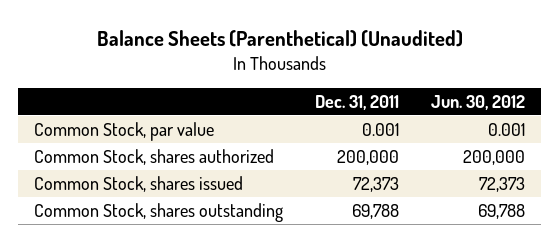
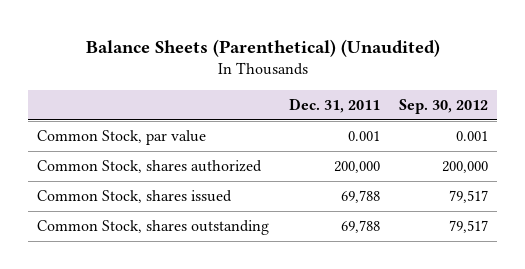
- | Dec. 31, 2011 | Jun. 30, 2012
+ | Dec. 31, 2011 | Sep. 30, 2012
- Common Stock, shares issued | 72,373 | 72,373
+ Common Stock, shares issued | 69,788 | 79,517

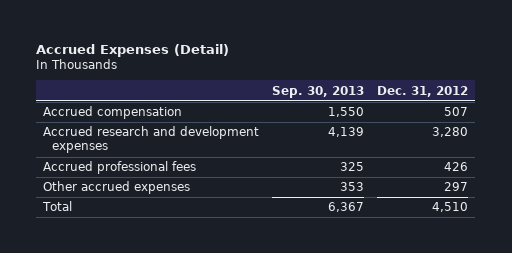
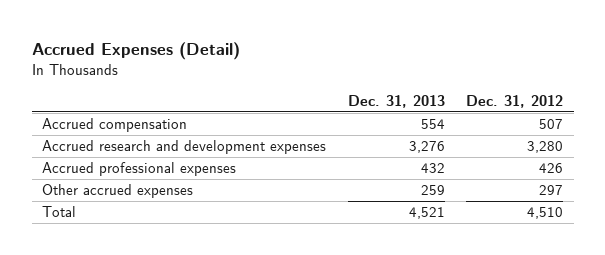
- | Sep. 30, 2013 | Dec. 31, 2012
+ | Dec. 31, 2013 | Dec. 31, 2012
- Accrued professional fees | 325 | 426
+ Accrued professional expenses | 432 | 426

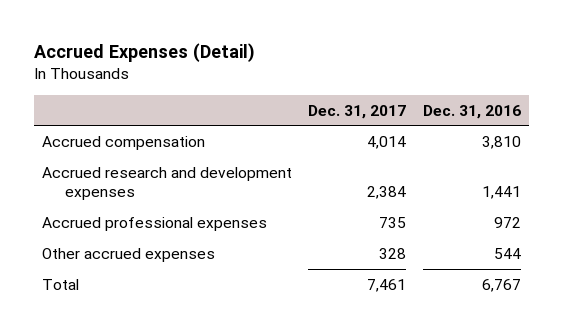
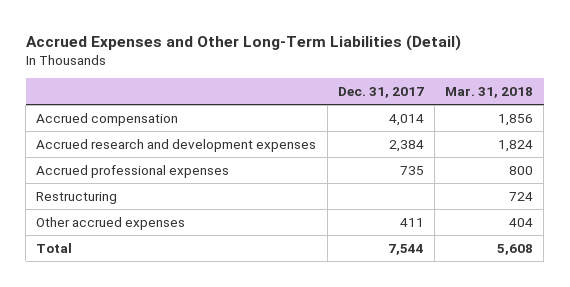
- Accrued Expenses (Detail)
+ Accrued Expenses and Other Long-Term Liabilities (Detail)
- | Dec. 31, 2017 | Dec. 31, 2016
+ | Dec. 31, 2017 | Mar. 31, 2018
- Other accrued expenses | 328 | 544
- Total | 7,461 | 6,767
+ Restructuring | | 724
+ Other accrued expenses | 411 | 404
+ Total | 7,544 | 5,608

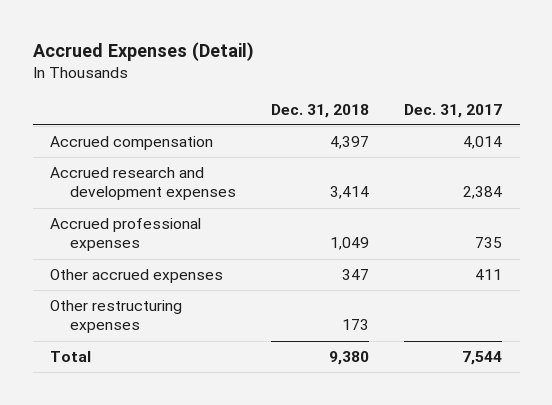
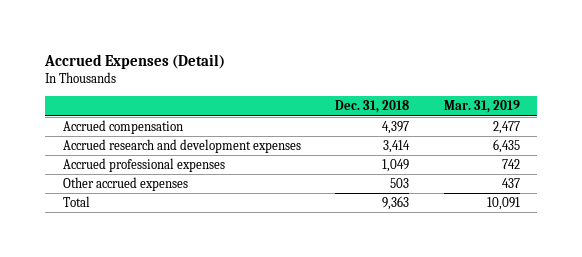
- | Dec. 31, 2018 | Dec. 31, 2017
+ | Dec. 31, 2018 | Mar. 31, 2019
- Other accrued expenses | 347 | 411
- Other restructuring expenses | 173 |
- Total | 9,380 | 7,544
+ Other accrued expenses | 503 | 437
+ Total | 9,363 | 10,091

